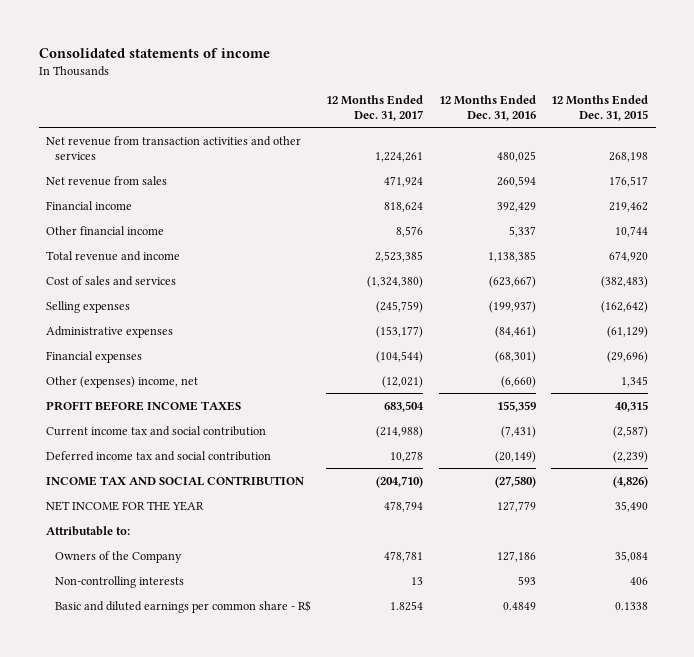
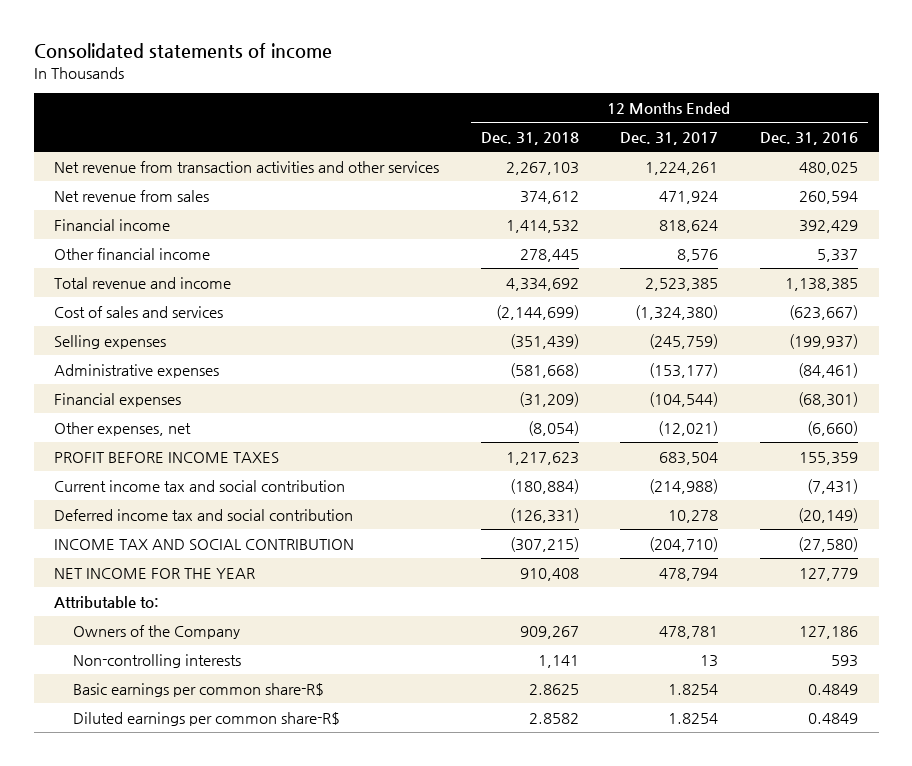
- | 12 Months Ended Dec. 31, 2017 | 12 Months Ended Dec. 31, 2016 | 12 Months Ended Dec. 31, 2015
+ | 12 Months Ended Dec. 31, 2018 | 12 Months Ended Dec. 31, 2017 | 12 Months Ended Dec. 31, 2016
- Other (expenses) income, net | (12,021) | (6,660) | 1,345
+ Other expenses, net | (8,054) | (12,021) | (6,660)
- Basic and diluted earnings per common share - R$ | 1.8254 | 0.4849 | 0.1338
+ Basic earnings per common share-R$ | 2.8625 | 1.8254 | 0.4849
+ Diluted earnings per common share-R$ | 2.8582 | 1.8254 | 0.4849

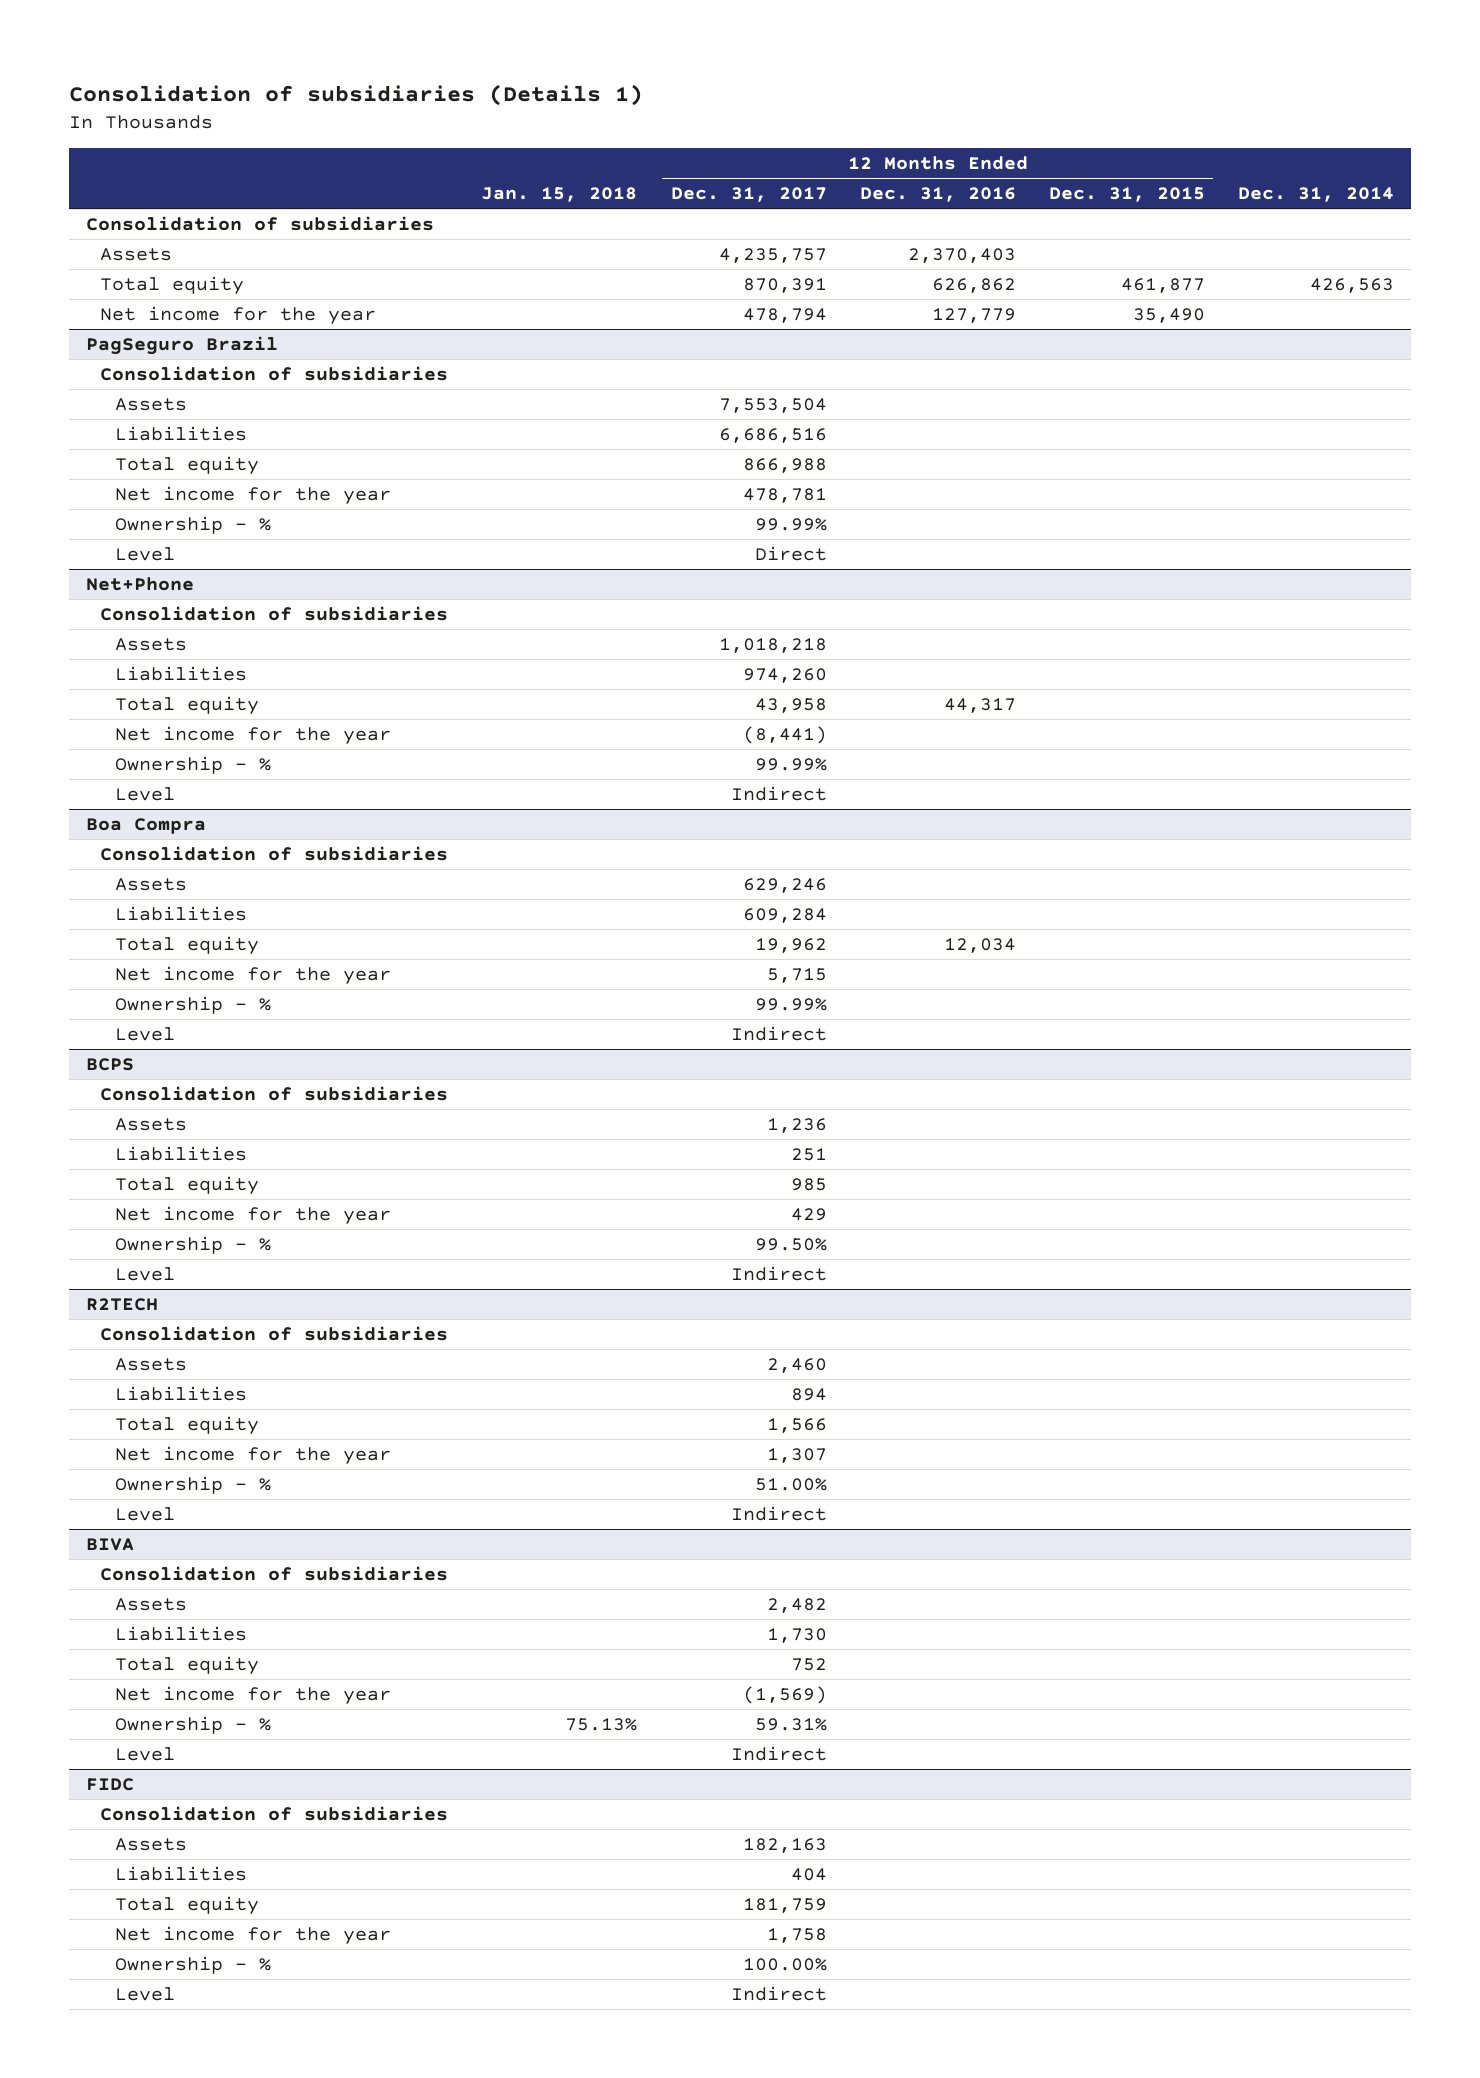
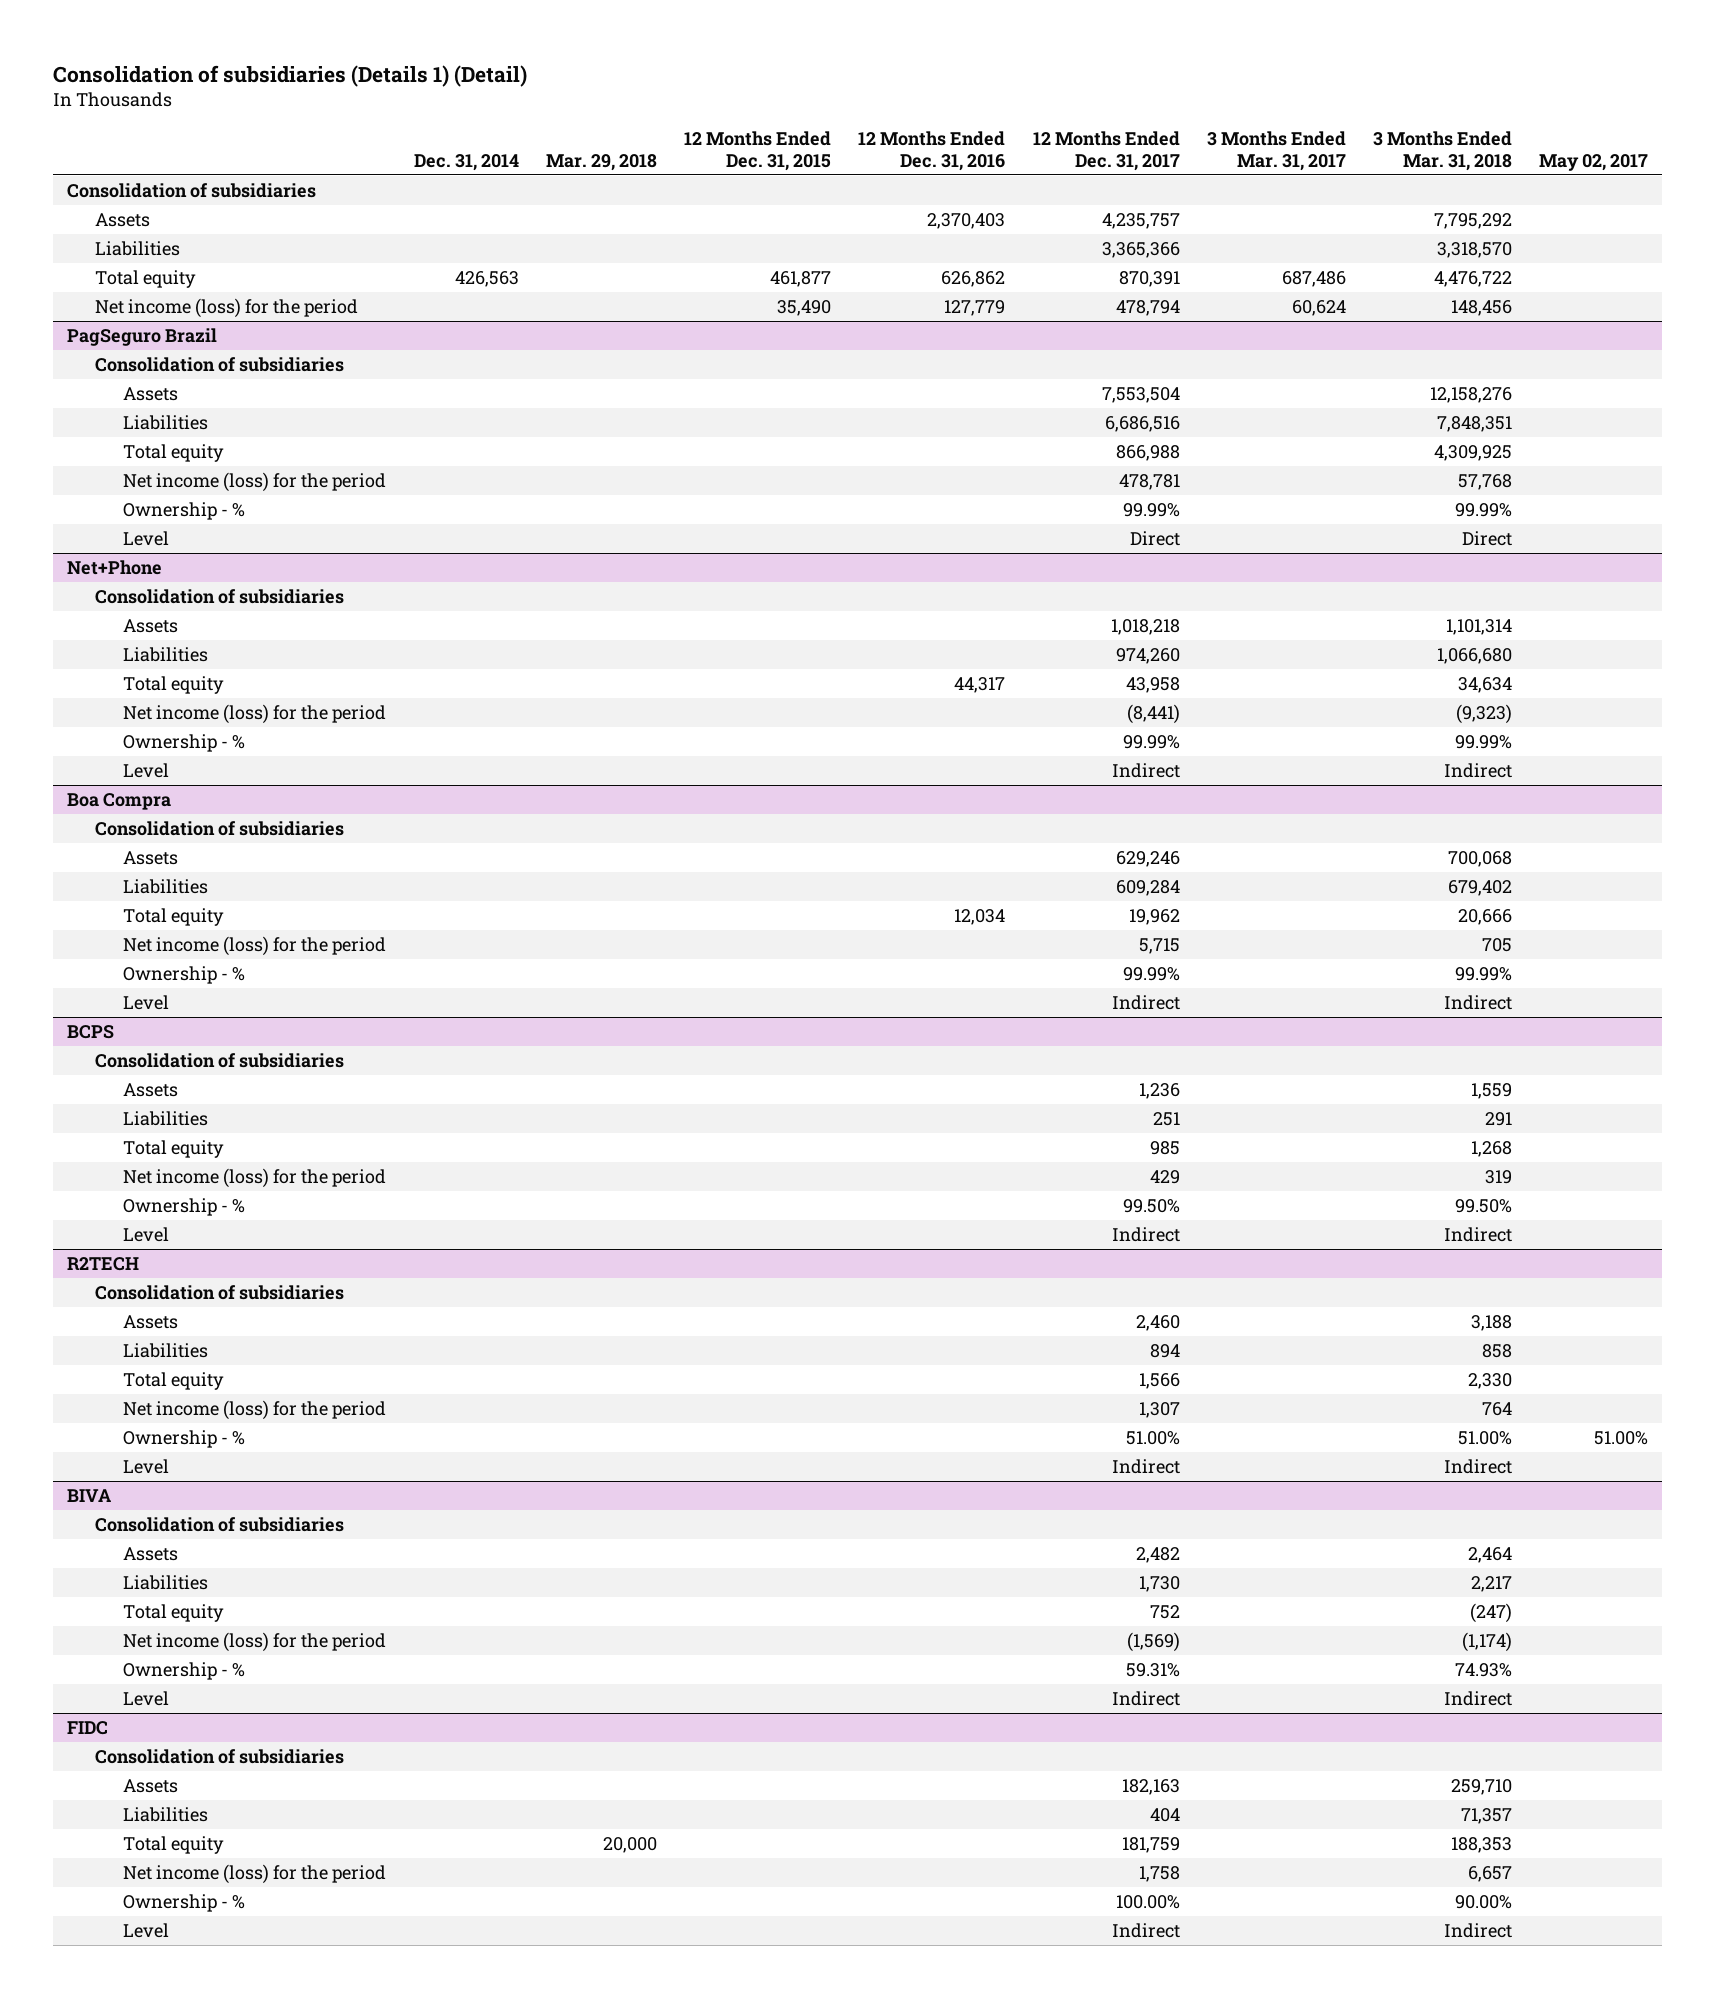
- Consolidation of subsidiaries (Details 1)
+ Consolidation of subsidiaries (Details 1) (Detail)
- | Jan. 15, 2018 | 12 Months Ended Dec. 31, 2017 | 12 Months Ended Dec. 31, 2016 | 12 Months Ended Dec. 31, 2015 | Dec. 31, 2014
+ | Dec. 31, 2014 | Mar. 29, 2018 | 12 Months Ended Dec. 31, 2015 | 12 Months Ended Dec. 31, 2016 | 12 Months Ended Dec. 31, 2017 | 3 Months Ended Mar. 31, 2017 | 3 Months Ended Mar. 31, 2018 | May 02, 2017
+ Liabilities | | | | | 3,365,366 | | 3,318,570 |
- Net income for the year | | 478,794 | 127,779 | 35,490 |
+ Net income (loss) for the period | | | 35,490 | 127,779 | 478,794 | 60,624 | 148,456 |
@ PagSeguro Brazil
- Net income for the year | | 478,781 | | |
+ Net income (loss) for the period | | | | | 478,781 | | 57,768 |
@ Net+Phone
- Net income for the year | | (8,441) | | |
+ Net income (loss) for the period | | | | | (8,441) | | (9,323) |
@ Boa Compra
- Net income for the year | | 5,715 | | |
+ Net income (loss) for the period | | | | | 5,715 | | 705 |
@ BCPS
- Net income for the year | | 429 | | |
+ Net income (loss) for the period | | | | | 429 | | 319 |
@ R2TECH
- Net income for the year | | 1,307 | | |
+ Net income (loss) for the period | | | | | 1,307 | | 764 |
@ BIVA
- Net income for the year | | (1,569) | | |
+ Net income (loss) for the period | | | | | (1,569) | | (1,174) |
@ FIDC
- Net income for the year | | 1,758 | | |
+ Net income (loss) for the period | | | | | 1,758 | | 6,657 |

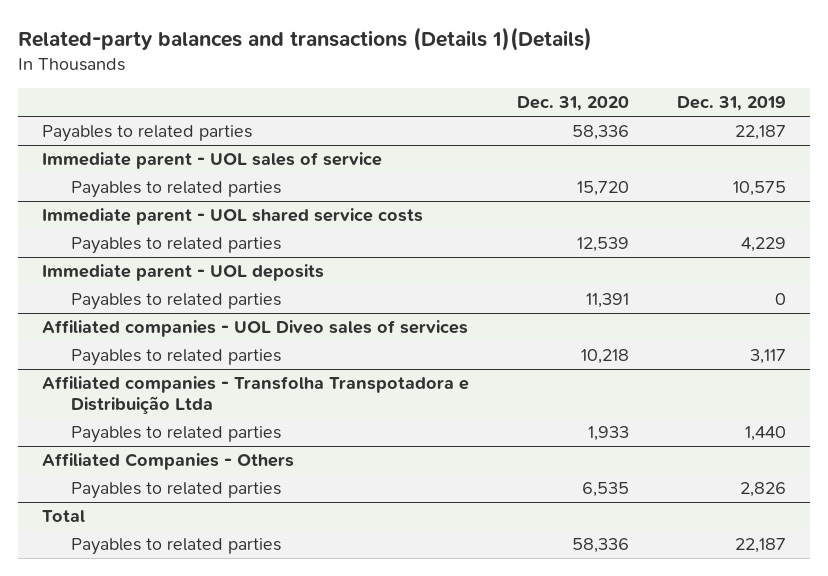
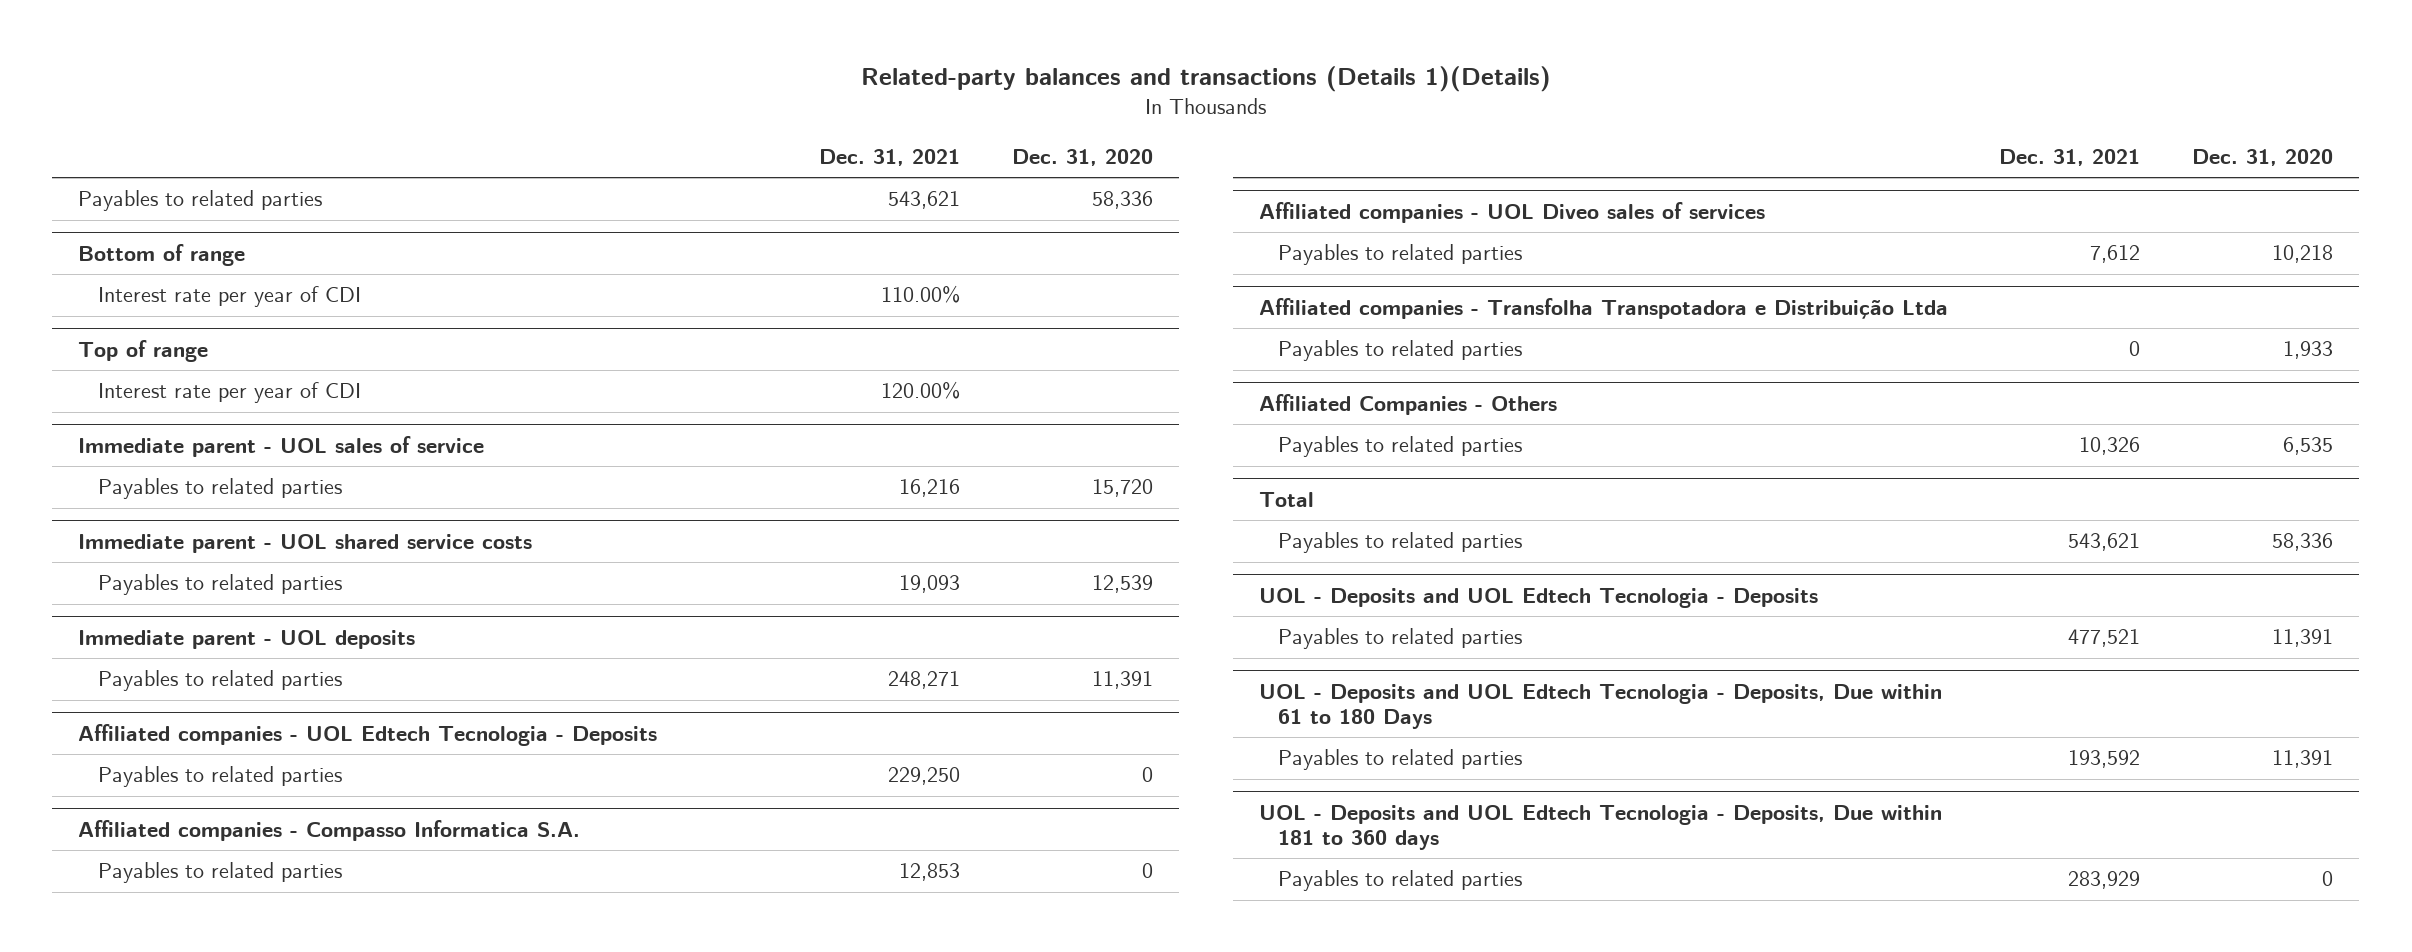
- | Dec. 31, 2020 | Dec. 31, 2019
+ | Dec. 31, 2021 | Dec. 31, 2020
+ Bottom of range
+ Interest rate per year of CDI | 110.00% |
+ Top of range
+ Interest rate per year of CDI | 120.00% |
+ Affiliated companies - UOL Edtech Tecnologia - Deposits
+ Payables to related parties | 229,250 | 0
+ Affiliated companies - Compasso Informatica S.A.
+ Payables to related parties | 12,853 | 0
+ UOL - Deposits and UOL Edtech Tecnologia - Deposits
+ Payables to related parties | 477,521 | 11,391
+ UOL - Deposits and UOL Edtech Tecnologia - Deposits, Due within 61 to 180 Days
+ Payables to related parties | 193,592 | 11,391
+ UOL - Deposits and UOL Edtech Tecnologia - Deposits, Due within 181 to 360 days
+ Payables to related parties | 283,929 | 0

